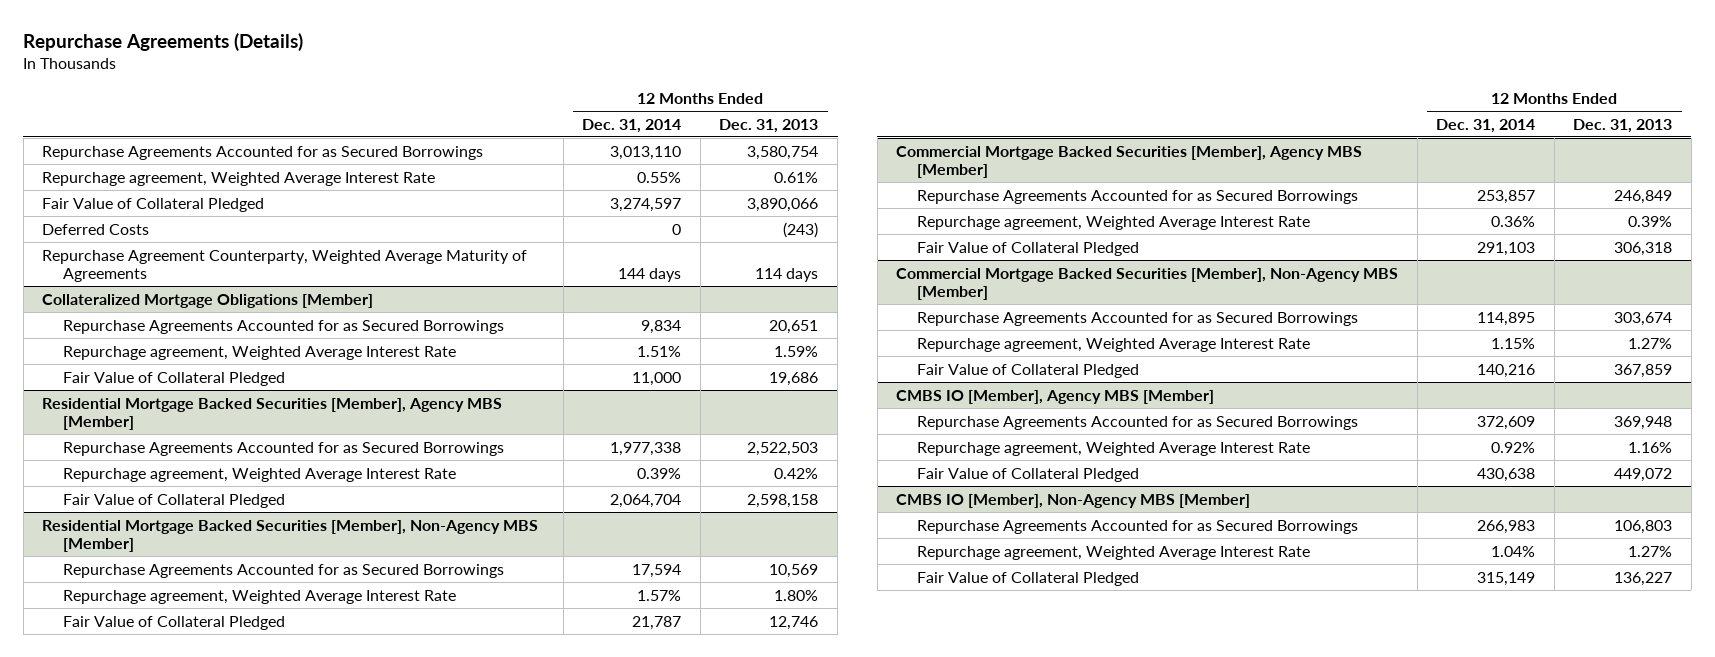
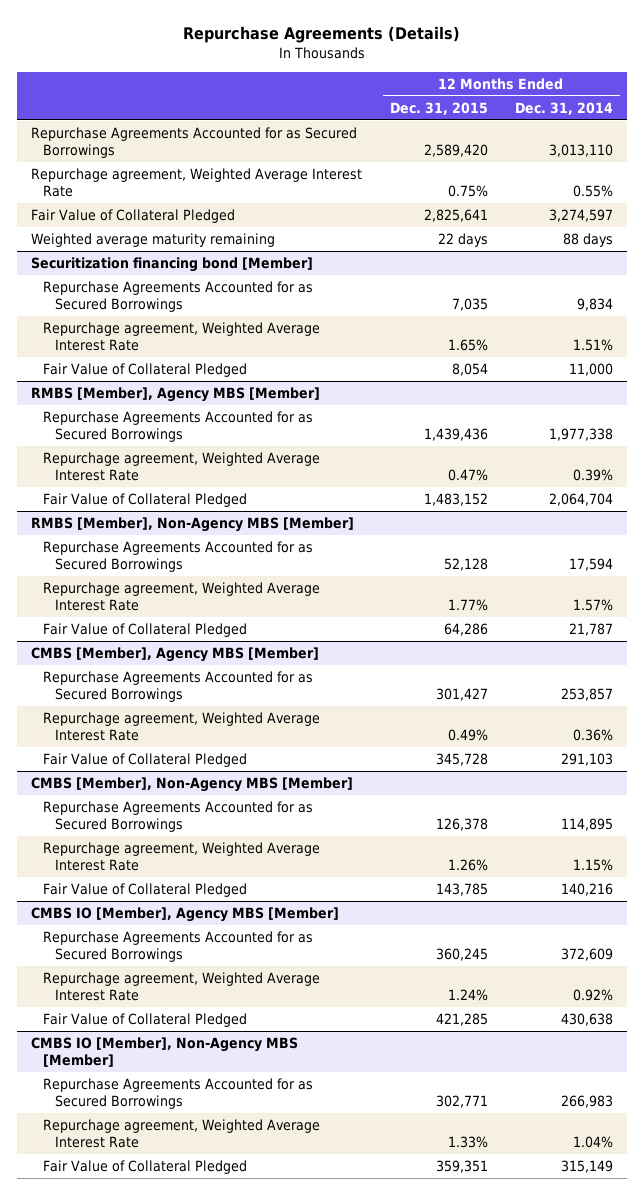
- | 12 Months Ended Dec. 31, 2014 | 12 Months Ended Dec. 31, 2013
+ | 12 Months Ended Dec. 31, 2015 | 12 Months Ended Dec. 31, 2014
- Deferred Costs | 0 | (243)
- Repurchase Agreement Counterparty, Weighted Average Maturity of Agreements | 144 days | 114 days
- Collateralized Mortgage Obligations [Member]
+ Weighted average maturity remaining | 22 days | 88 days
+ Securitization financing bond [Member]
- Residential Mortgage Backed Securities [Member], Agency MBS [Member]
+ RMBS [Member], Agency MBS [Member]
- Residential Mortgage Backed Securities [Member], Non-Agency MBS [Member]
+ RMBS [Member], Non-Agency MBS [Member]
- Commercial Mortgage Backed Securities [Member], Agency MBS [Member]
+ CMBS [Member], Agency MBS [Member]
- Commercial Mortgage Backed Securities [Member], Non-Agency MBS [Member]
+ CMBS [Member], Non-Agency MBS [Member]

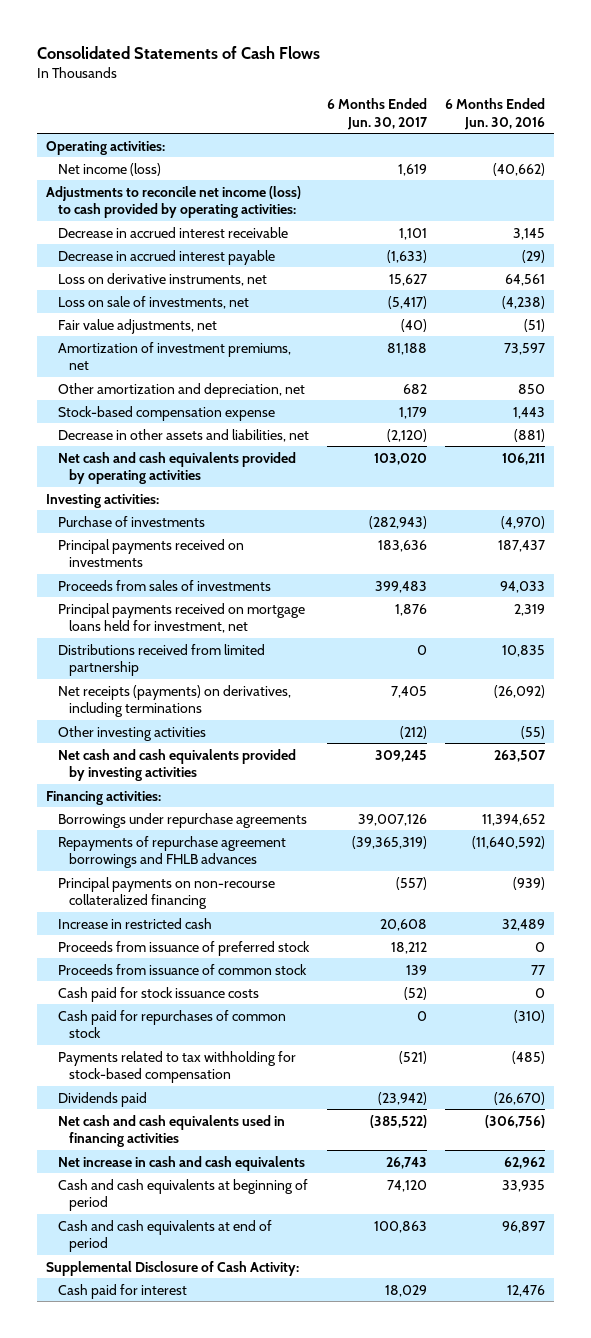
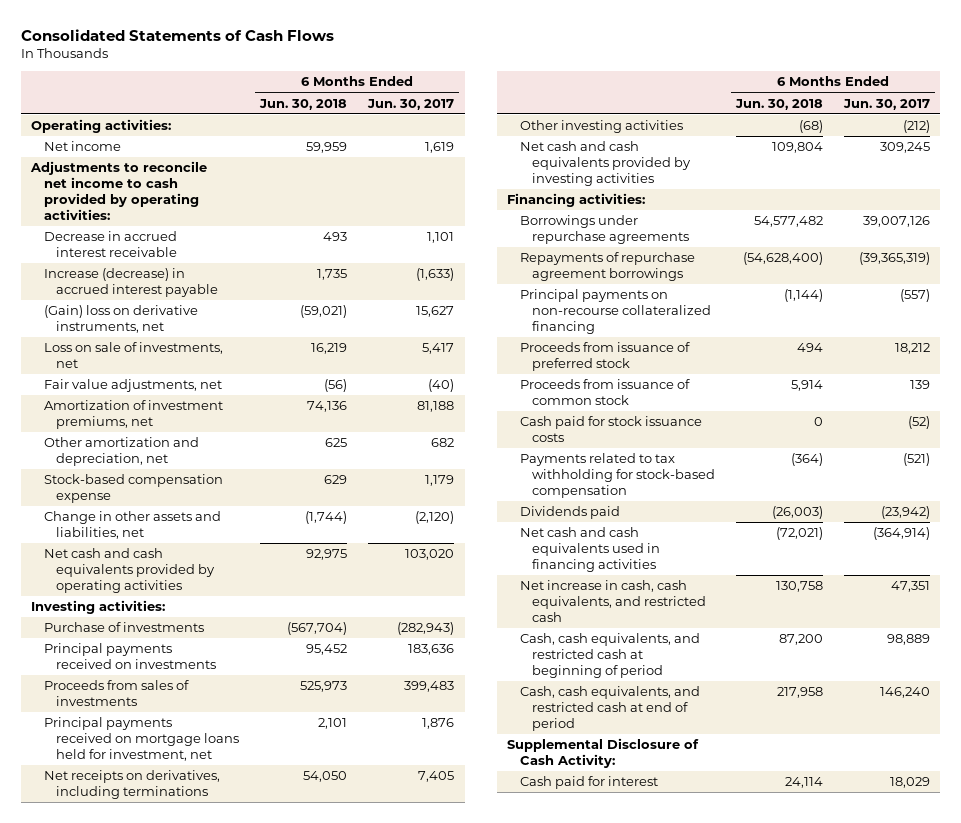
- | 6 Months Ended Jun. 30, 2017 | 6 Months Ended Jun. 30, 2016
+ | 6 Months Ended Jun. 30, 2018 | 6 Months Ended Jun. 30, 2017
- Net income (loss) | 1,619 | (40,662)
- Adjustments to reconcile net income (loss) to cash provided by operating activities:
+ Net income | 59,959 | 1,619
+ Adjustments to reconcile net income to cash provided by operating activities:
- Decrease in accrued interest payable | (1,633) | (29)
- Loss on derivative instruments, net | 15,627 | 64,561
- Loss on sale of investments, net | (5,417) | (4,238)
+ Increase (decrease) in accrued interest payable | 1,735 | (1,633)
+ (Gain) loss on derivative instruments, net | (59,021) | 15,627
+ Loss on sale of investments, net | 16,219 | 5,417
- Decrease in other assets and liabilities, net | (2,120) | (881)
+ Change in other assets and liabilities, net | (1,744) | (2,120)
- Distributions received from limited partnership | 0 | 10,835
- Net receipts (payments) on derivatives, including terminations | 7,405 | (26,092)
+ Net receipts on derivatives, including terminations | 54,050 | 7,405
- Repayments of repurchase agreement borrowings and FHLB advances | (39,365,319) | (11,640,592)
+ Repayments of repurchase agreement borrowings | (54,628,400) | (39,365,319)
- Increase in restricted cash | 20,608 | 32,489
- Cash paid for repurchases of common stock | 0 | (310)
- Net cash and cash equivalents used in financing activities | (385,522) | (306,756)
- Net increase in cash and cash equivalents | 26,743 | 62,962
- Cash and cash equivalents at beginning of period | 74,120 | 33,935
- Cash and cash equivalents at end of period | 100,863 | 96,897
+ Net cash and cash equivalents used in financing activities | (72,021) | (364,914)
+ Net increase in cash, cash equivalents, and restricted cash | 130,758 | 47,351
+ Cash, cash equivalents, and restricted cash at beginning of period | 87,200 | 98,889
+ Cash, cash equivalents, and restricted cash at end of period | 217,958 | 146,240

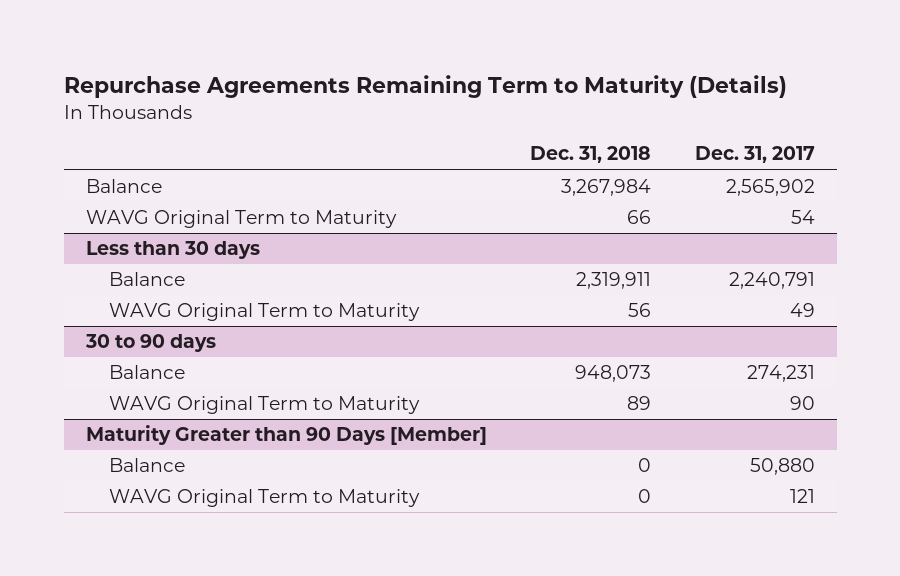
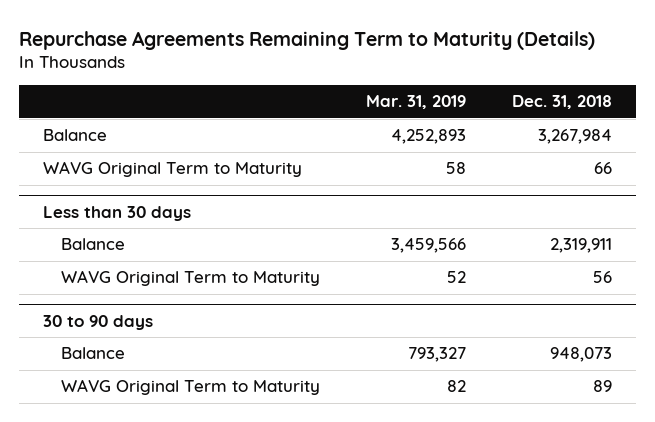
- | Dec. 31, 2018 | Dec. 31, 2017
+ | Mar. 31, 2019 | Dec. 31, 2018
- Maturity Greater than 90 Days [Member]
- Balance | 0 | 50,880
- WAVG Original Term to Maturity | 0 | 121

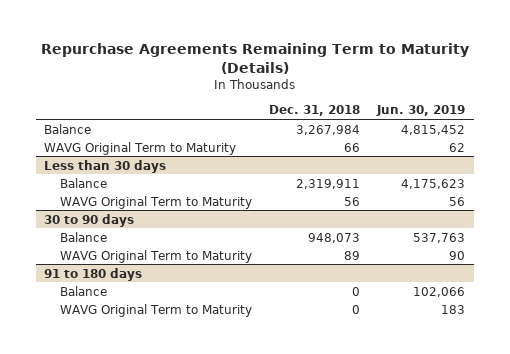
- | Mar. 31, 2019 | Dec. 31, 2018
+ | Dec. 31, 2018 | Jun. 30, 2019
+ 91 to 180 days
+ Balance | 0 | 102,066
+ WAVG Original Term to Maturity | 0 | 183

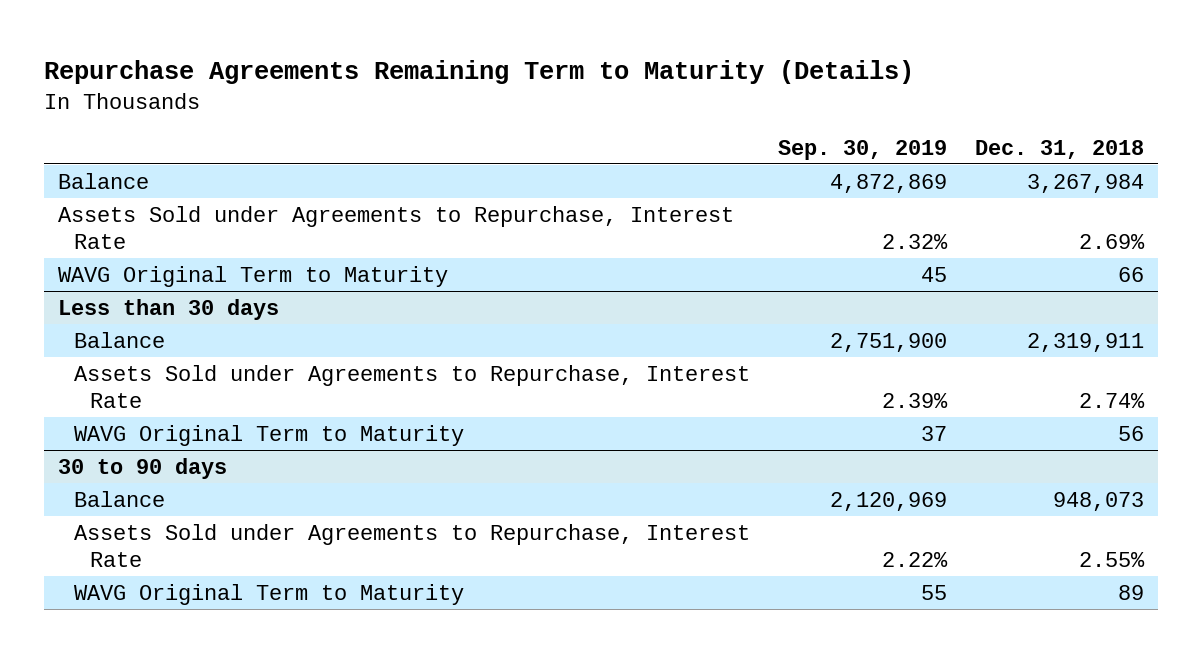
- | Dec. 31, 2018 | Jun. 30, 2019
+ | Sep. 30, 2019 | Dec. 31, 2018
+ Assets Sold under Agreements to Repurchase, Interest Rate | 2.32% | 2.69%
@ Less than 30 days
+ Assets Sold under Agreements to Repurchase, Interest Rate | 2.39% | 2.74%
@ 30 to 90 days
+ Assets Sold under Agreements to Repurchase, Interest Rate | 2.22% | 2.55%
- 91 to 180 days
- Balance | 0 | 102,066
- WAVG Original Term to Maturity | 0 | 183

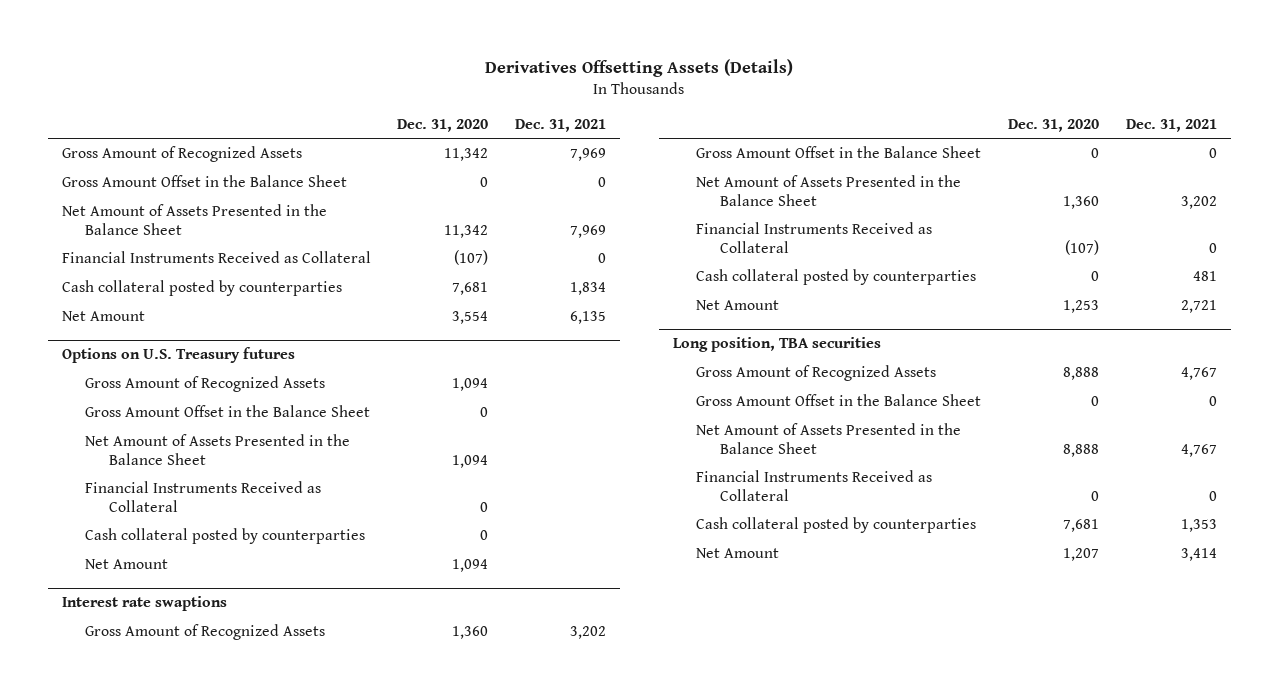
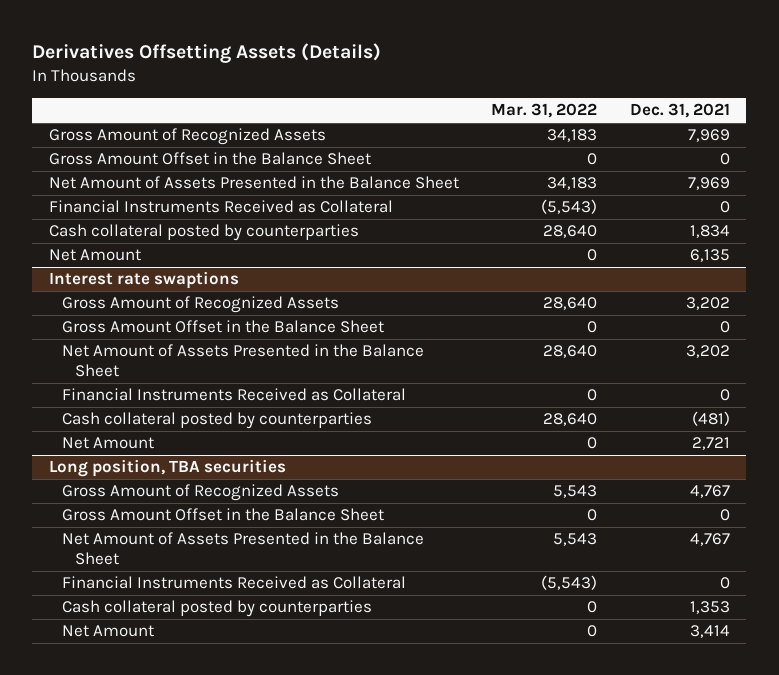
- | Dec. 31, 2020 | Dec. 31, 2021
+ | Mar. 31, 2022 | Dec. 31, 2021
- Options on U.S. Treasury futures
- Gross Amount of Recognized Assets | 1,094 |
- Gross Amount Offset in the Balance Sheet | 0 |
- Net Amount of Assets Presented in the Balance Sheet | 1,094 |
- Financial Instruments Received as Collateral | 0 |
- Cash collateral posted by counterparties | 0 |
- Net Amount | 1,094 |
@ Interest rate swaptions
- Cash collateral posted by counterparties | 0 | 481
+ Cash collateral posted by counterparties | 28,640 | (481)

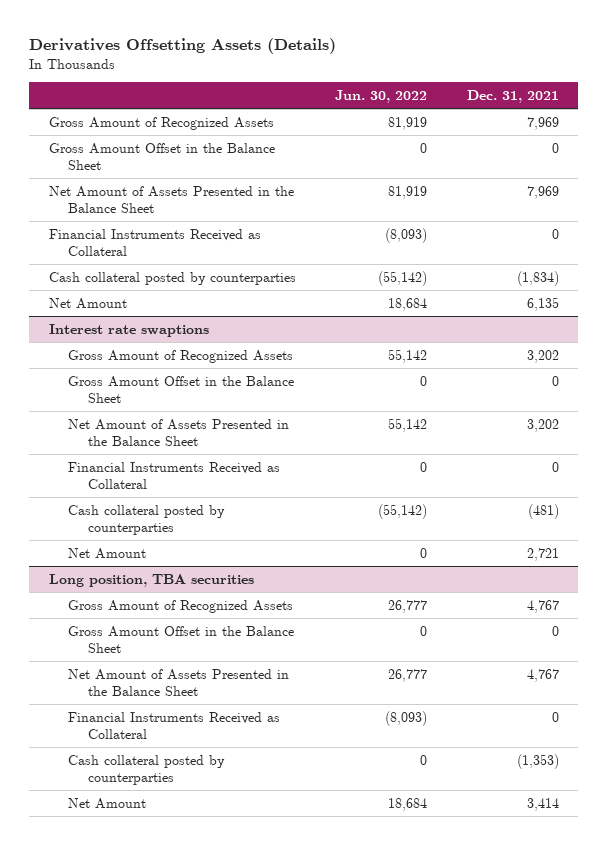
- | Mar. 31, 2022 | Dec. 31, 2021
+ | Jun. 30, 2022 | Dec. 31, 2021
- Cash collateral posted by counterparties | 28,640 | 1,834
+ Cash collateral posted by counterparties | (55,142) | (1,834)
@ Long position, TBA securities
- Cash collateral posted by counterparties | 0 | 1,353
+ Cash collateral posted by counterparties | 0 | (1,353)

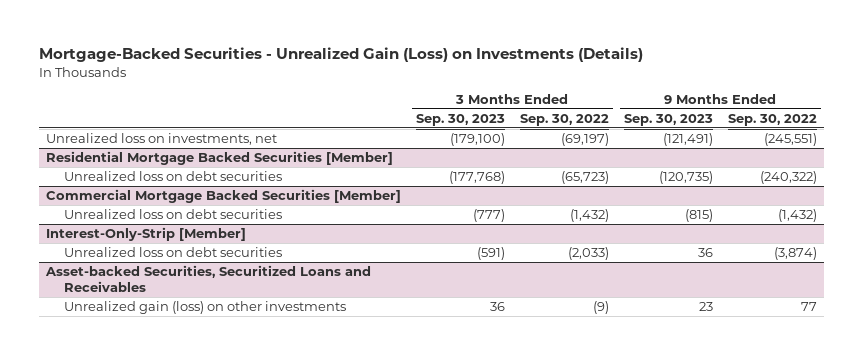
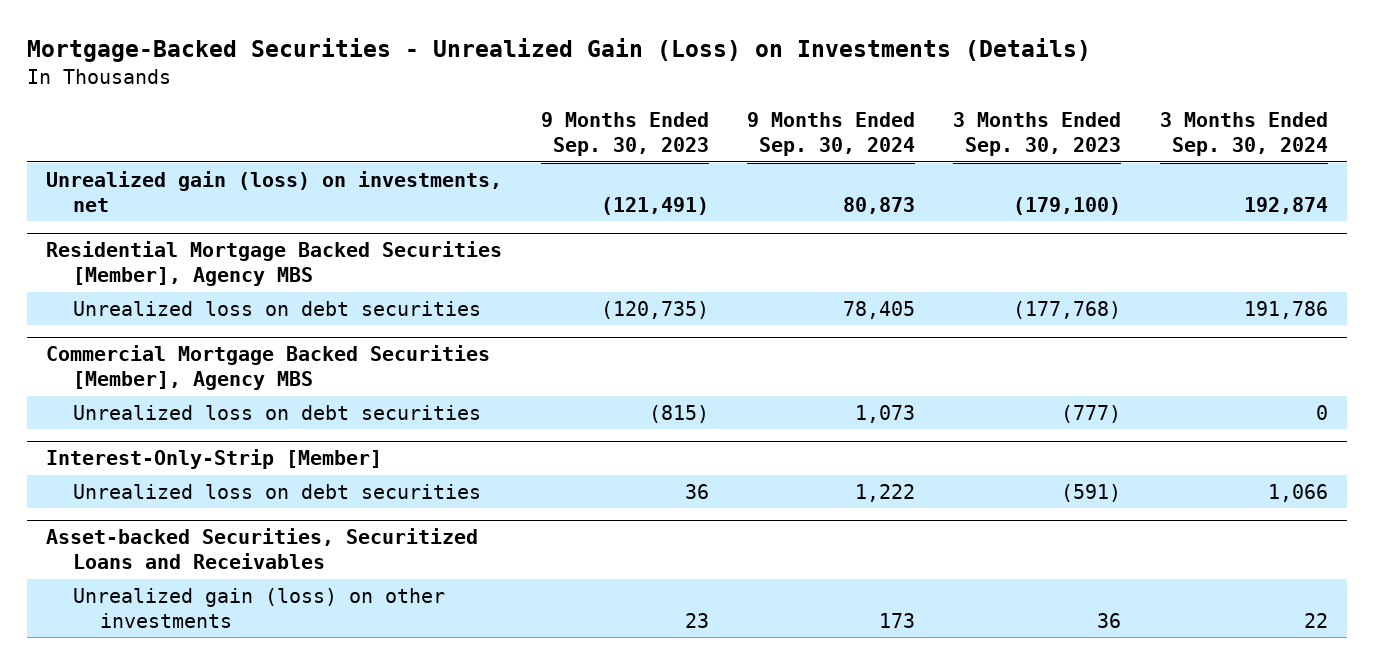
- | 3 Months Ended Sep. 30, 2023 | 3 Months Ended Sep. 30, 2022 | 9 Months Ended Sep. 30, 2023 | 9 Months Ended Sep. 30, 2022
+ | 9 Months Ended Sep. 30, 2023 | 9 Months Ended Sep. 30, 2024 | 3 Months Ended Sep. 30, 2023 | 3 Months Ended Sep. 30, 2024
- Unrealized loss on investments, net | (179,100) | (69,197) | (121,491) | (245,551)
- Residential Mortgage Backed Securities [Member]
+ Unrealized gain (loss) on investments, net | (121,491) | 80,873 | (179,100) | 192,874
+ Residential Mortgage Backed Securities [Member], Agency MBS
- Commercial Mortgage Backed Securities [Member]
+ Commercial Mortgage Backed Securities [Member], Agency MBS

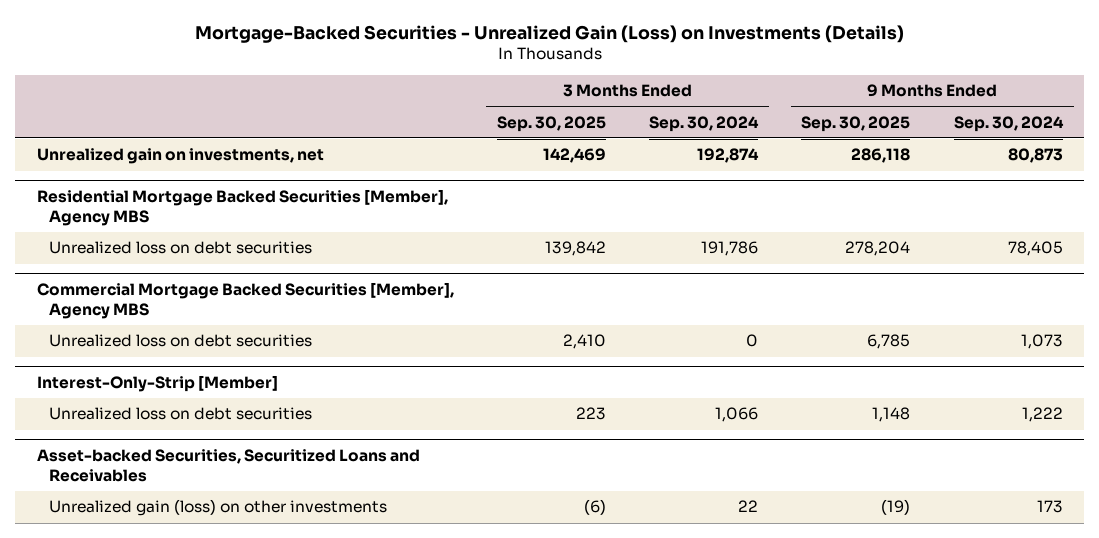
- | 9 Months Ended Sep. 30, 2023 | 9 Months Ended Sep. 30, 2024 | 3 Months Ended Sep. 30, 2023 | 3 Months Ended Sep. 30, 2024
+ | 3 Months Ended Sep. 30, 2025 | 3 Months Ended Sep. 30, 2024 | 9 Months Ended Sep. 30, 2025 | 9 Months Ended Sep. 30, 2024
- Unrealized gain (loss) on investments, net | (121,491) | 80,873 | (179,100) | 192,874
+ Unrealized gain on investments, net | 142,469 | 192,874 | 286,118 | 80,873

